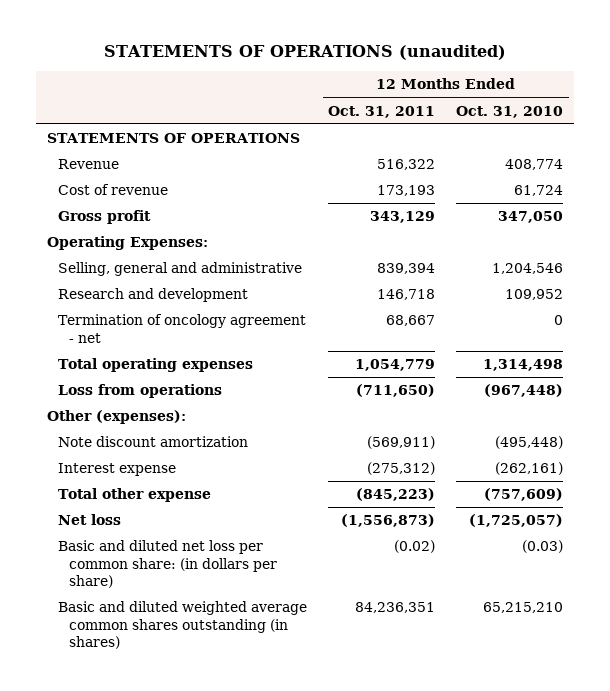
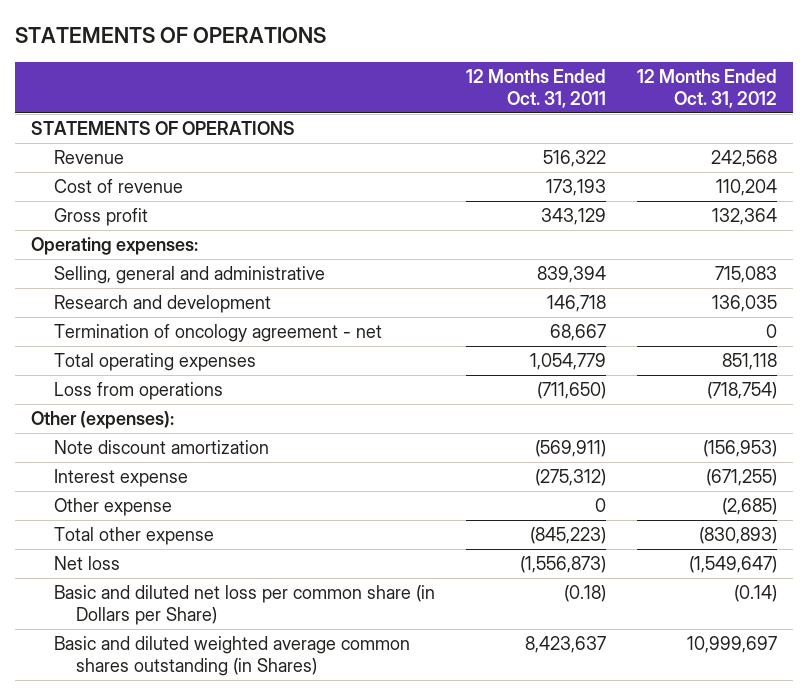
- STATEMENTS OF OPERATIONS (unaudited)
+ STATEMENTS OF OPERATIONS
- | 12 Months Ended Oct. 31, 2011 | 12 Months Ended Oct. 31, 2010
+ | 12 Months Ended Oct. 31, 2011 | 12 Months Ended Oct. 31, 2012
- Operating Expenses:
+ Operating expenses:
+ Other expense | 0 | (2,685)
- Basic and diluted net loss per common share: (in dollars per share) | (0.02) | (0.03)
- Basic and diluted weighted average common shares outstanding (in shares) | 84,236,351 | 65,215,210
+ Basic and diluted net loss per common share (in Dollars per Share) | (0.18) | (0.14)
+ Basic and diluted weighted average common shares outstanding (in Shares) | 8,423,637 | 10,999,697

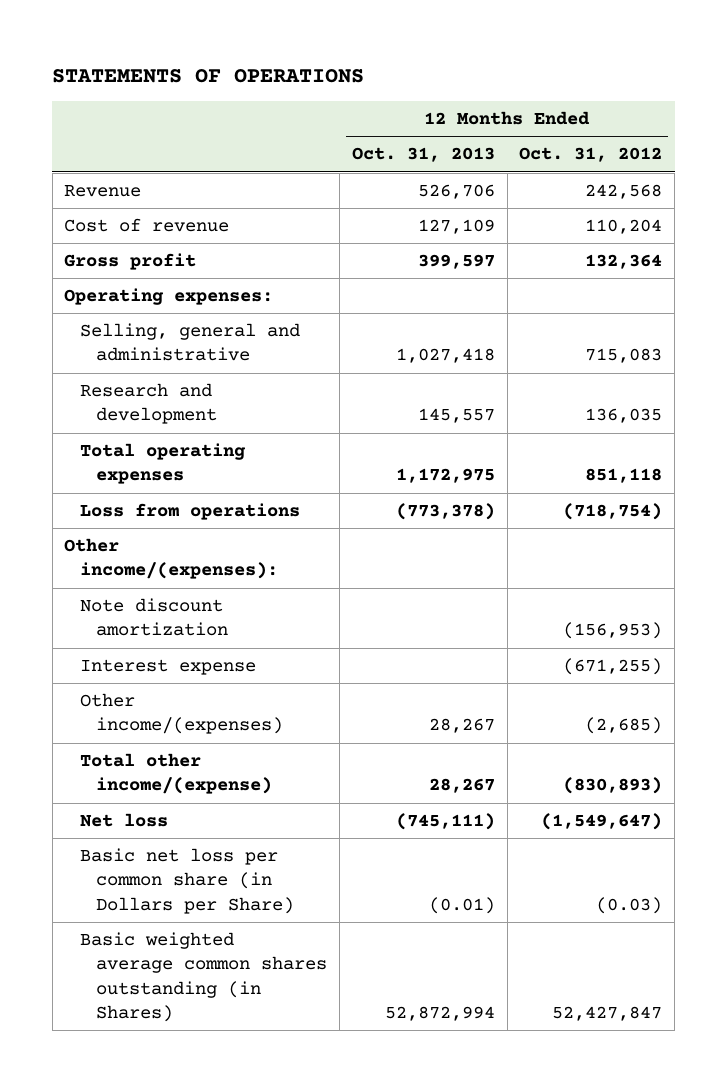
- | 12 Months Ended Oct. 31, 2011 | 12 Months Ended Oct. 31, 2012
+ | 12 Months Ended Oct. 31, 2013 | 12 Months Ended Oct. 31, 2012
- STATEMENTS OF OPERATIONS
- Termination of oncology agreement - net | 68,667 | 0
- Other (expenses):
+ Other income/(expenses):
- Other expense | 0 | (2,685)
- Total other expense | (845,223) | (830,893)
+ Other income/(expenses) | 28,267 | (2,685)
+ Total other income/(expense) | 28,267 | (830,893)
- Basic and diluted net loss per common share (in Dollars per Share) | (0.18) | (0.14)
- Basic and diluted weighted average common shares outstanding (in Shares) | 8,423,637 | 10,999,697
+ Basic net loss per common share (in Dollars per Share) | (0.01) | (0.03)
+ Basic weighted average common shares outstanding (in Shares) | 52,872,994 | 52,427,847

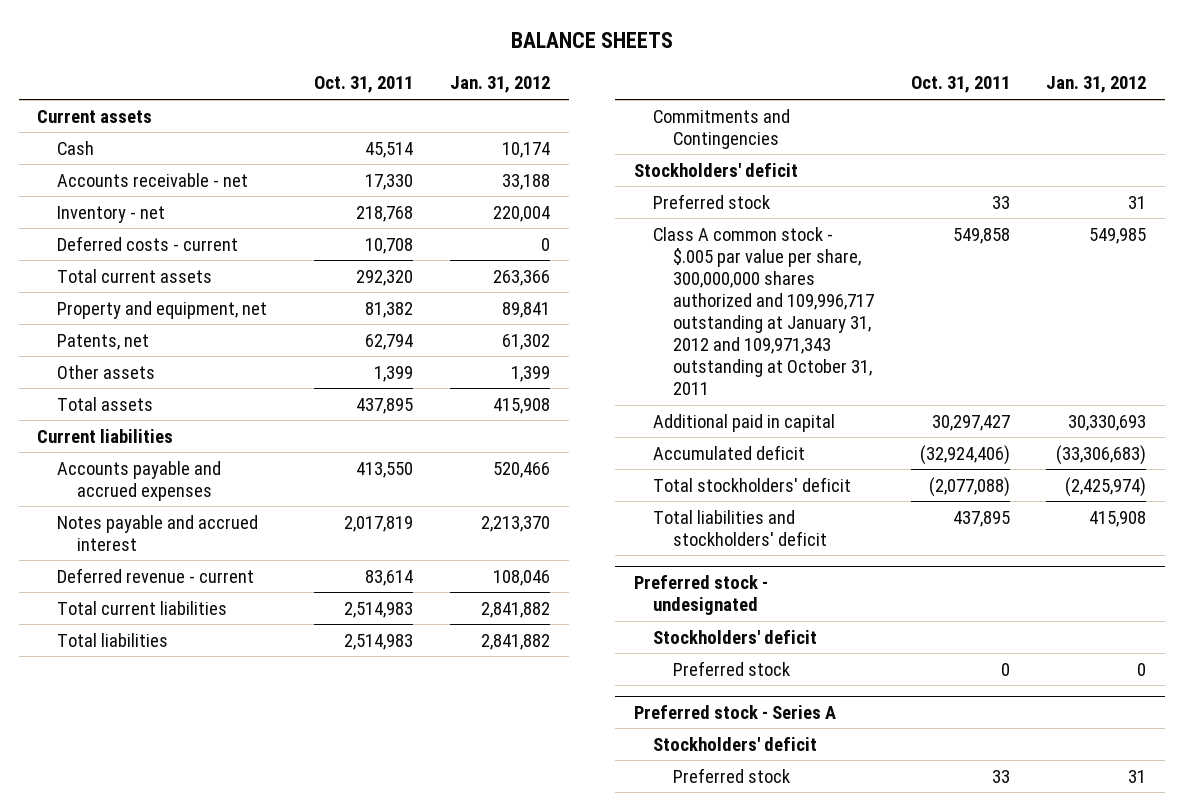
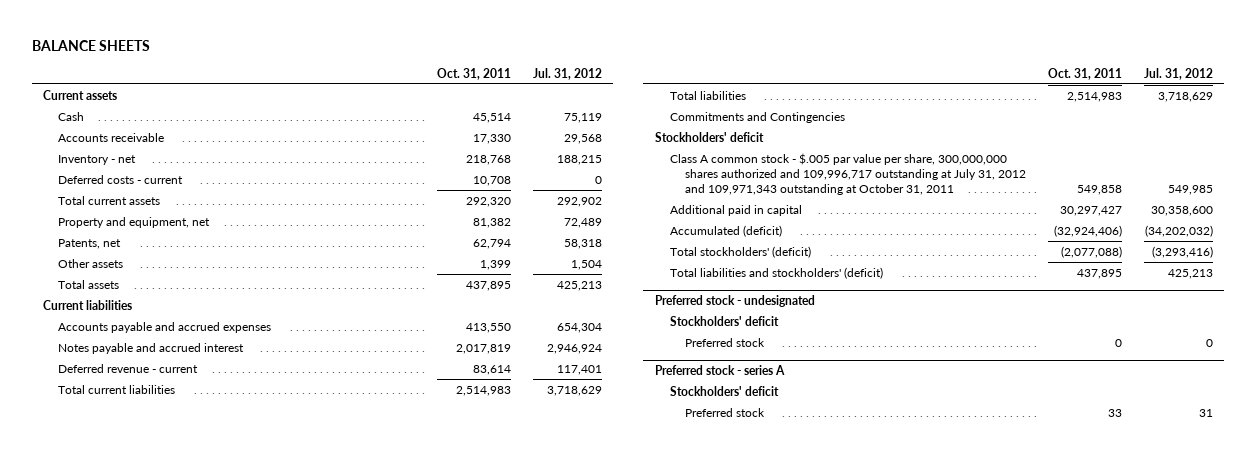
- | Oct. 31, 2011 | Jan. 31, 2012
+ | Oct. 31, 2011 | Jul. 31, 2012
- Accounts receivable - net | 17,330 | 33,188
+ Accounts receivable | 17,330 | 29,568
- Preferred stock | 33 | 31
- Class A common stock - $.005 par value per share, 300,000,000 shares authorized and 109,996,717 outstanding at January 31, 2012 and 109,971,343 outstanding at October 31, 2011 | 549,858 | 549,985
+ Class A common stock - $.005 par value per share, 300,000,000 shares authorized and 109,996,717 outstanding at July 31, 2012 and 109,971,343 outstanding at October 31, 2011 | 549,858 | 549,985
- Accumulated deficit | (32,924,406) | (33,306,683)
- Total stockholders' deficit | (2,077,088) | (2,425,974)
- Total liabilities and stockholders' deficit | 437,895 | 415,908
+ Accumulated (deficit) | (32,924,406) | (34,202,032)
+ Total stockholders' (deficit) | (2,077,088) | (3,293,416)
+ Total liabilities and stockholders' (deficit) | 437,895 | 425,213
- Preferred stock - Series A
+ Preferred stock - series A

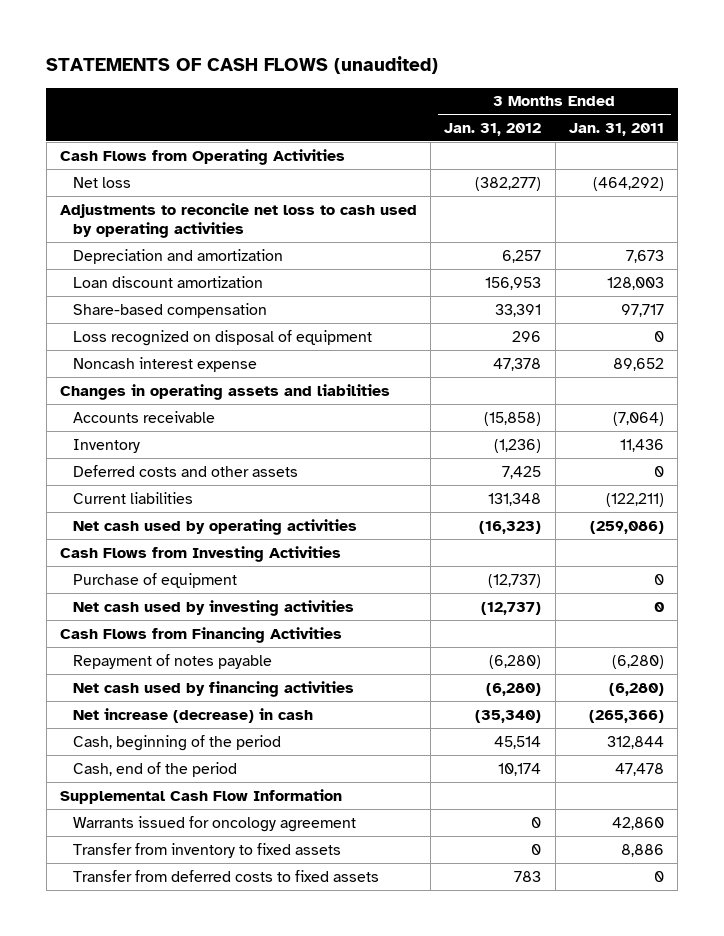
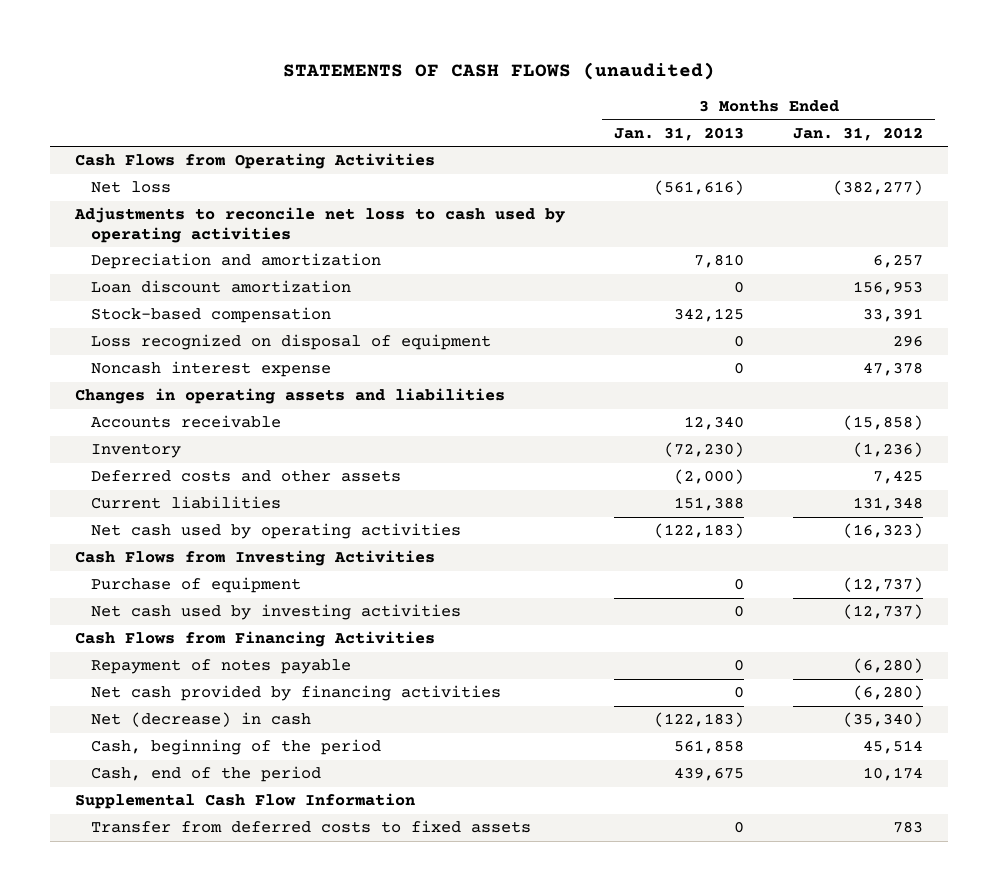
- | 3 Months Ended Jan. 31, 2012 | 3 Months Ended Jan. 31, 2011
+ | 3 Months Ended Jan. 31, 2013 | 3 Months Ended Jan. 31, 2012
- Share-based compensation | 33,391 | 97,717
+ Stock-based compensation | 342,125 | 33,391
- Net cash used by financing activities | (6,280) | (6,280)
- Net increase (decrease) in cash | (35,340) | (265,366)
+ Net cash provided by financing activities | 0 | (6,280)
+ Net (decrease) in cash | (122,183) | (35,340)
- Warrants issued for oncology agreement | 0 | 42,860
- Transfer from inventory to fixed assets | 0 | 8,886

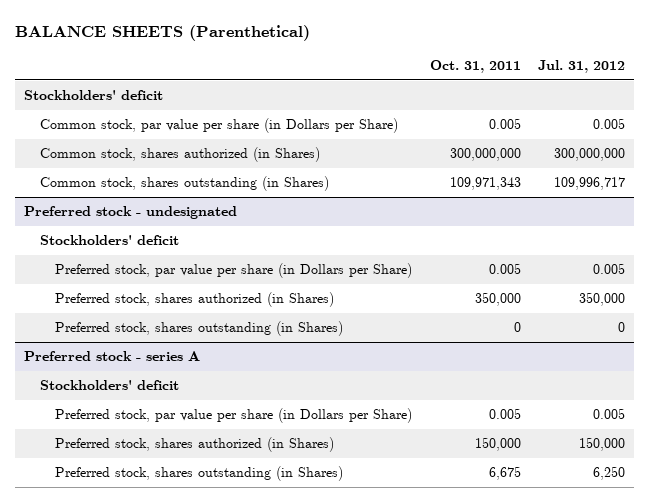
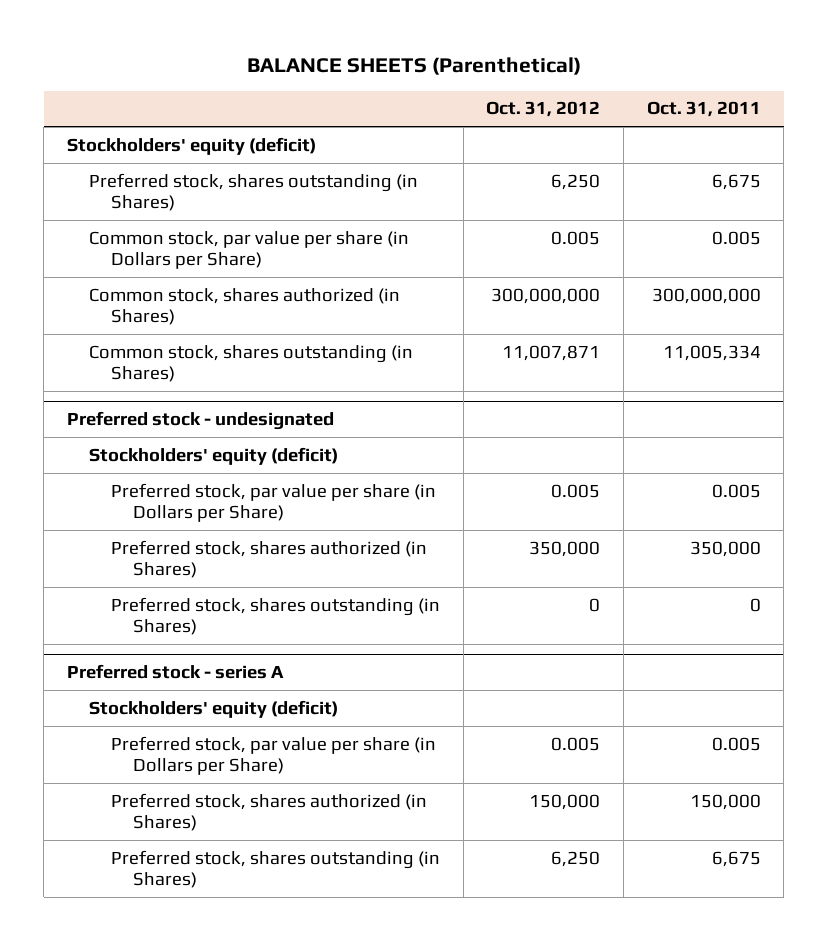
- | Oct. 31, 2011 | Jul. 31, 2012
+ | Oct. 31, 2012 | Oct. 31, 2011
- Stockholders' deficit
+ Stockholders' equity (deficit)
+ Preferred stock, shares outstanding (in Shares) | 6,250 | 6,675
- Common stock, shares outstanding (in Shares) | 109,971,343 | 109,996,717
+ Common stock, shares outstanding (in Shares) | 11,007,871 | 11,005,334
@ Preferred stock - undesignated
- Stockholders' deficit
+ Stockholders' equity (deficit)
@ Preferred stock - series A
- Stockholders' deficit
+ Stockholders' equity (deficit)

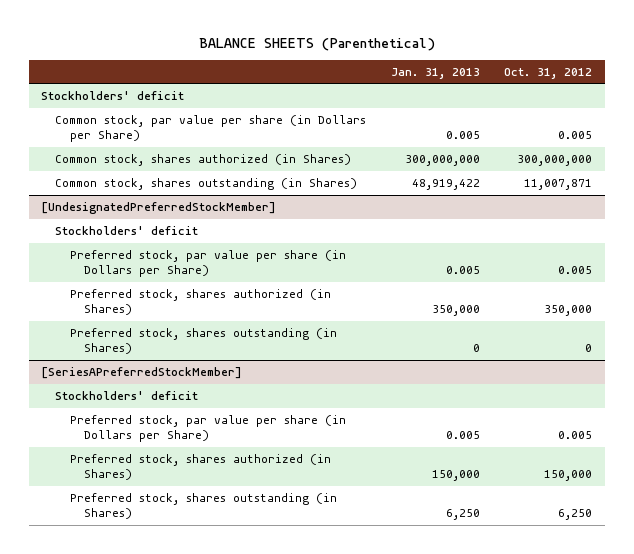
- | Oct. 31, 2012 | Oct. 31, 2011
+ | Jan. 31, 2013 | Oct. 31, 2012
- Stockholders' equity (deficit)
- Preferred stock, shares outstanding (in Shares) | 6,250 | 6,675
+ Stockholders' deficit
- Preferred stock - undesignated
- Stockholders' equity (deficit)
+ [UndesignatedPreferredStockMember]
+ Stockholders' deficit
- Preferred stock - series A
- Stockholders' equity (deficit)
+ [SeriesAPreferredStockMember]
+ Stockholders' deficit

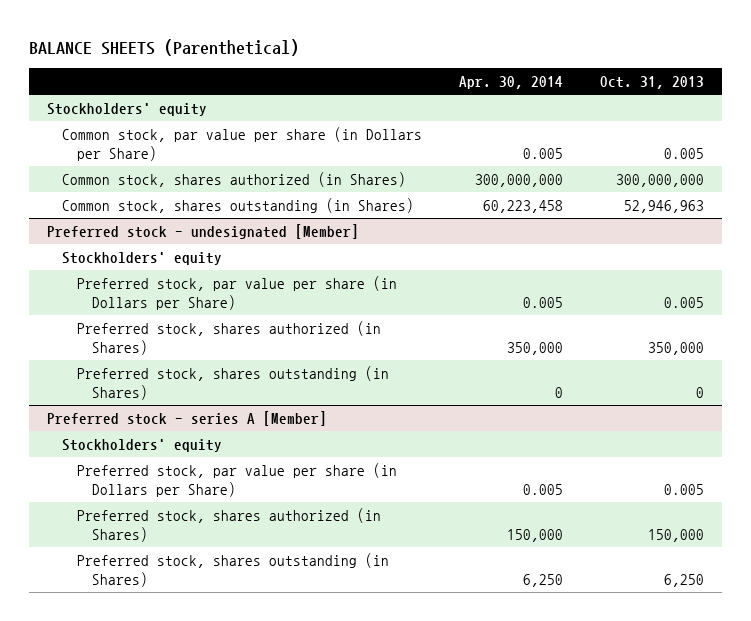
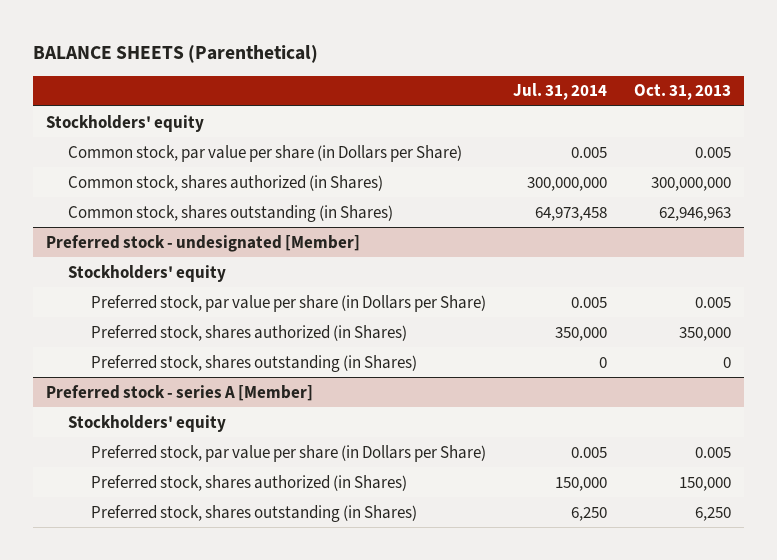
- | Apr. 30, 2014 | Oct. 31, 2013
+ | Jul. 31, 2014 | Oct. 31, 2013
- Common stock, shares outstanding (in Shares) | 60,223,458 | 52,946,963
+ Common stock, shares outstanding (in Shares) | 64,973,458 | 62,946,963

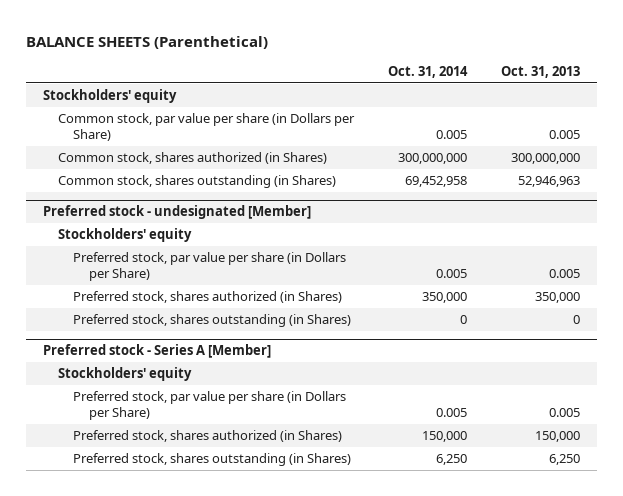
- | Jul. 31, 2014 | Oct. 31, 2013
+ | Oct. 31, 2014 | Oct. 31, 2013
- Common stock, shares outstanding (in Shares) | 64,973,458 | 62,946,963
+ Common stock, shares outstanding (in Shares) | 69,452,958 | 52,946,963
- Preferred stock - series A [Member]
+ Preferred stock - Series A [Member]

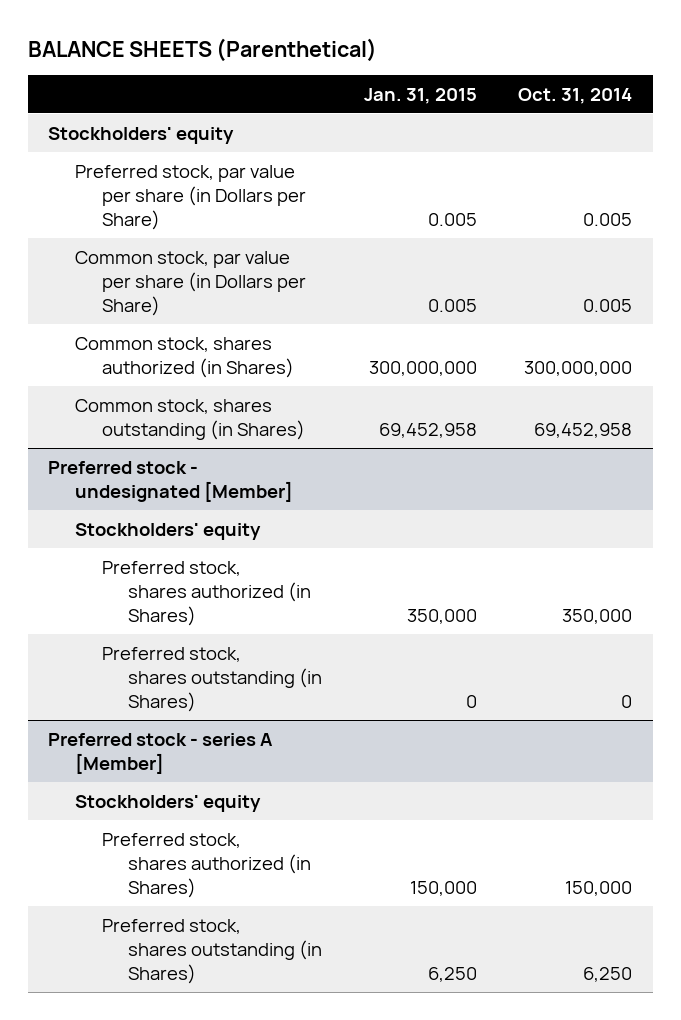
- | Oct. 31, 2014 | Oct. 31, 2013
+ | Jan. 31, 2015 | Oct. 31, 2014
+ Preferred stock, par value per share (in Dollars per Share) | 0.005 | 0.005
@ Preferred stock - undesignated [Member]
- Preferred stock, par value per share (in Dollars per Share) | 0.005 | 0.005
- Preferred stock - Series A [Member]
+ Preferred stock - series A [Member]
- Preferred stock, par value per share (in Dollars per Share) | 0.005 | 0.005

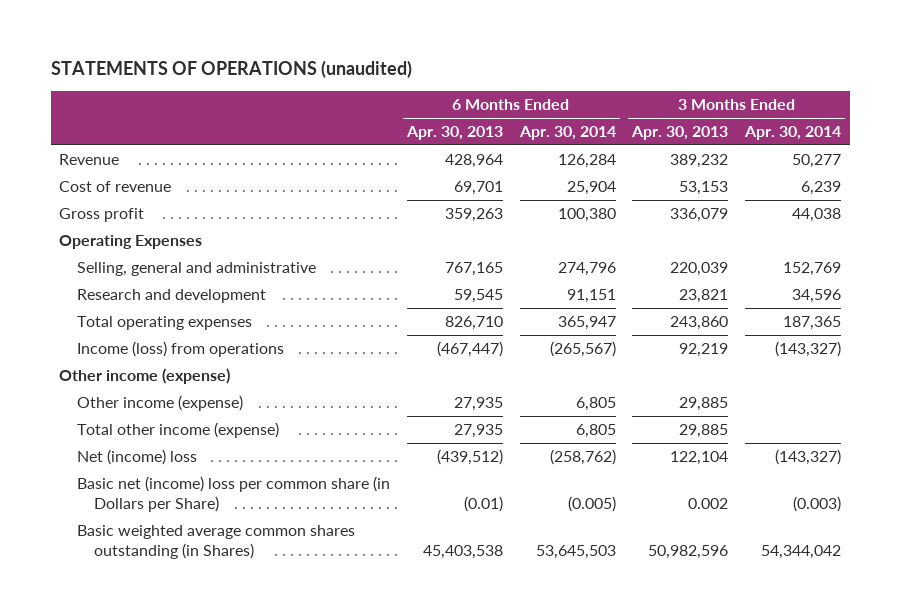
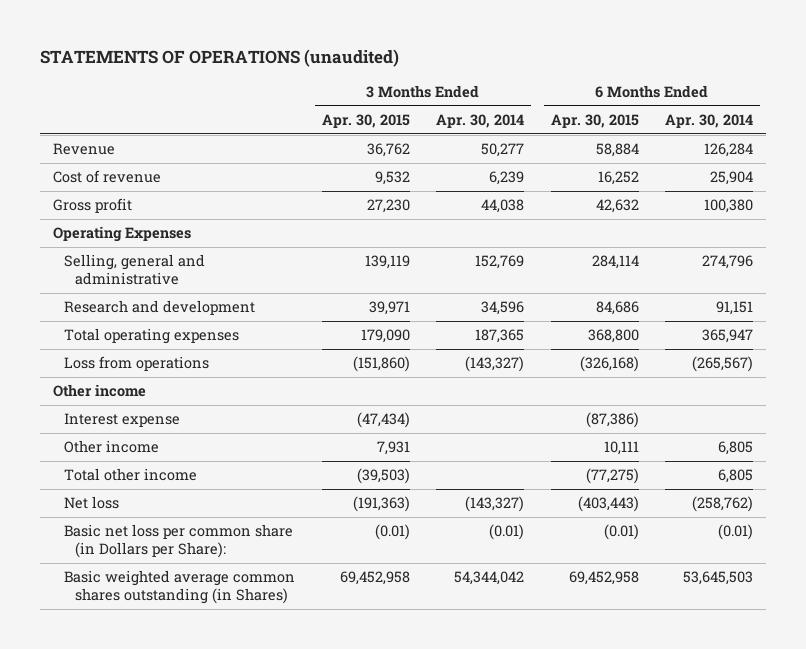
- | 6 Months Ended Apr. 30, 2013 | 6 Months Ended Apr. 30, 2014 | 3 Months Ended Apr. 30, 2013 | 3 Months Ended Apr. 30, 2014
+ | 3 Months Ended Apr. 30, 2015 | 3 Months Ended Apr. 30, 2014 | 6 Months Ended Apr. 30, 2015 | 6 Months Ended Apr. 30, 2014
- Income (loss) from operations | (467,447) | (265,567) | 92,219 | (143,327)
- Other income (expense)
- Other income (expense) | 27,935 | 6,805 | 29,885 |
- Total other income (expense) | 27,935 | 6,805 | 29,885 |
- Net (income) loss | (439,512) | (258,762) | 122,104 | (143,327)
- Basic net (income) loss per common share (in Dollars per Share) | (0.01) | (0.005) | 0.002 | (0.003)
+ Loss from operations | (151,860) | (143,327) | (326,168) | (265,567)
+ Other income
+ Interest expense | (47,434) | | (87,386) |
+ Other income | 7,931 | | 10,111 | 6,805
+ Total other income | (39,503) | | (77,275) | 6,805
+ Net loss | (191,363) | (143,327) | (403,443) | (258,762)
+ Basic net loss per common share (in Dollars per Share): | (0.01) | (0.01) | (0.01) | (0.01)

